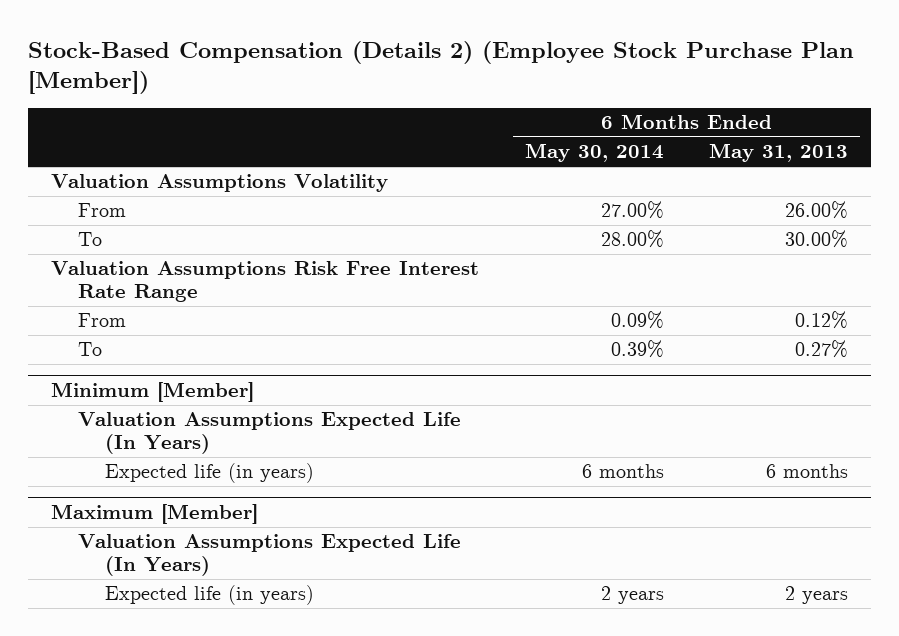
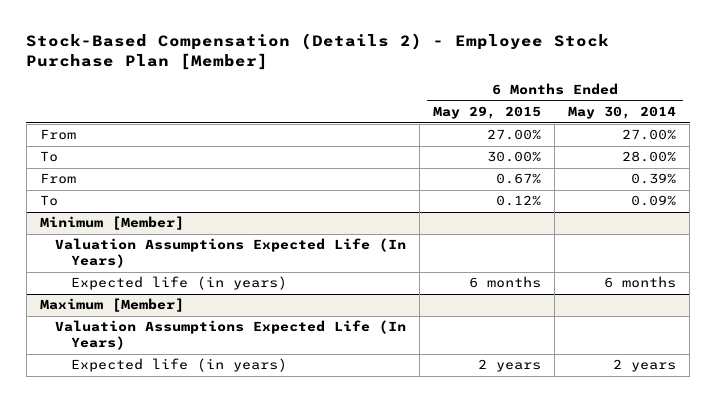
- Stock-Based Compensation (Details 2) (Employee Stock Purchase Plan [Member])
+ Stock-Based Compensation (Details 2) - Employee Stock Purchase Plan [Member]
- | 6 Months Ended May 30, 2014 | 6 Months Ended May 31, 2013
+ | 6 Months Ended May 29, 2015 | 6 Months Ended May 30, 2014
- Valuation Assumptions Volatility
- Valuation Assumptions Risk Free Interest Rate Range
- From | 0.09% | 0.12%
- To | 0.39% | 0.27%
+ From | 0.67% | 0.39%
+ To | 0.12% | 0.09%

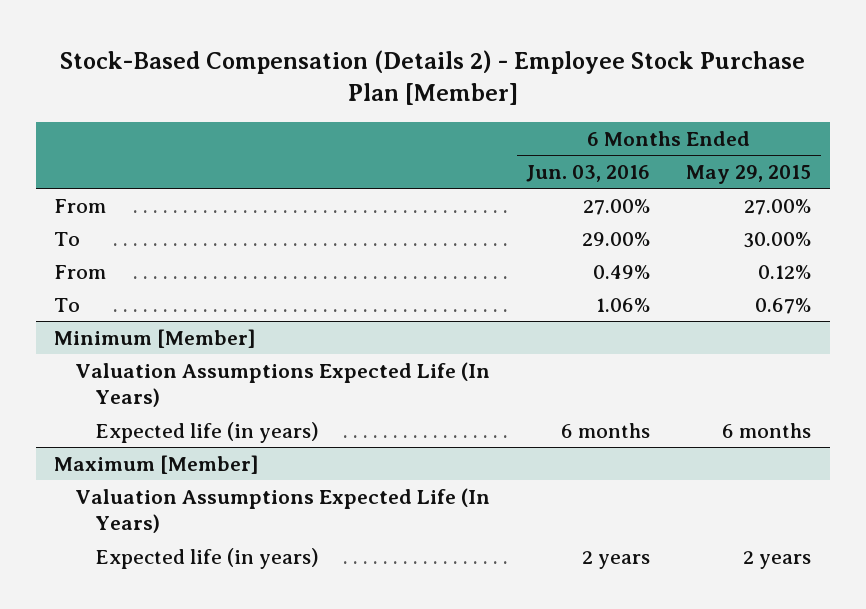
- | 6 Months Ended May 29, 2015 | 6 Months Ended May 30, 2014
+ | 6 Months Ended Jun. 03, 2016 | 6 Months Ended May 29, 2015
- From | 0.67% | 0.39%
- To | 0.12% | 0.09%
+ From | 0.49% | 0.12%
+ To | 1.06% | 0.67%

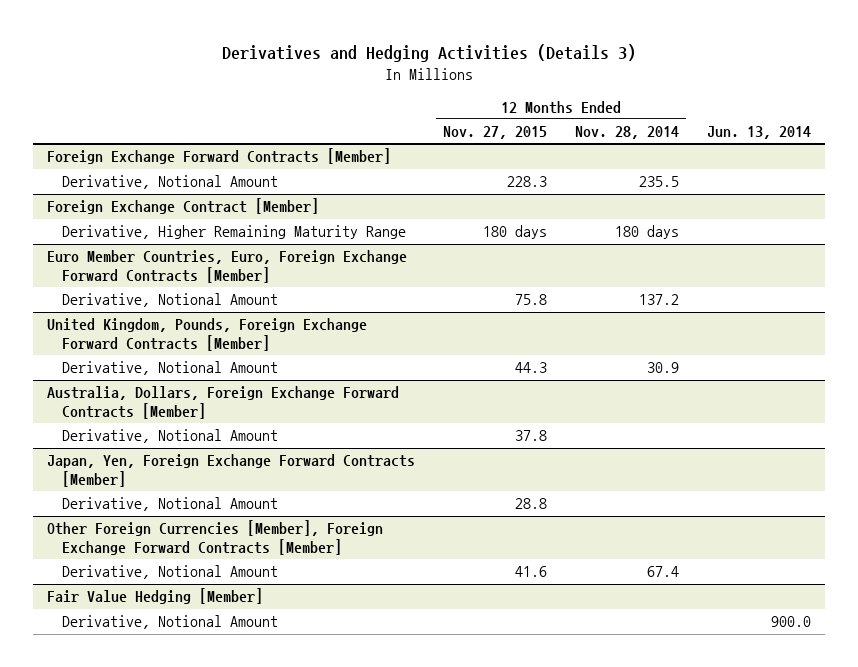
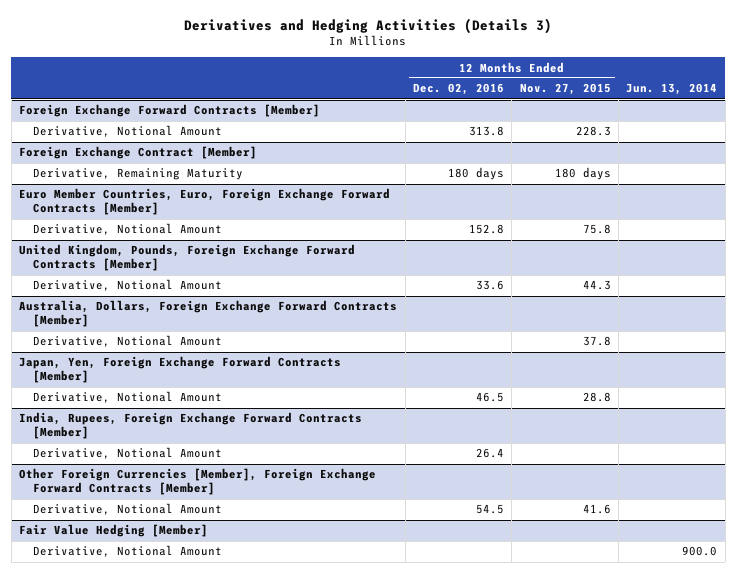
- | 12 Months Ended Nov. 27, 2015 | 12 Months Ended Nov. 28, 2014 | Jun. 13, 2014
+ | 12 Months Ended Dec. 02, 2016 | 12 Months Ended Nov. 27, 2015 | Jun. 13, 2014
@ Foreign Exchange Contract [Member]
- Derivative, Higher Remaining Maturity Range | 180 days | 180 days |
+ Derivative, Remaining Maturity | 180 days | 180 days |
+ India, Rupees, Foreign Exchange Forward Contracts [Member]
+ Derivative, Notional Amount | 26.4 | |

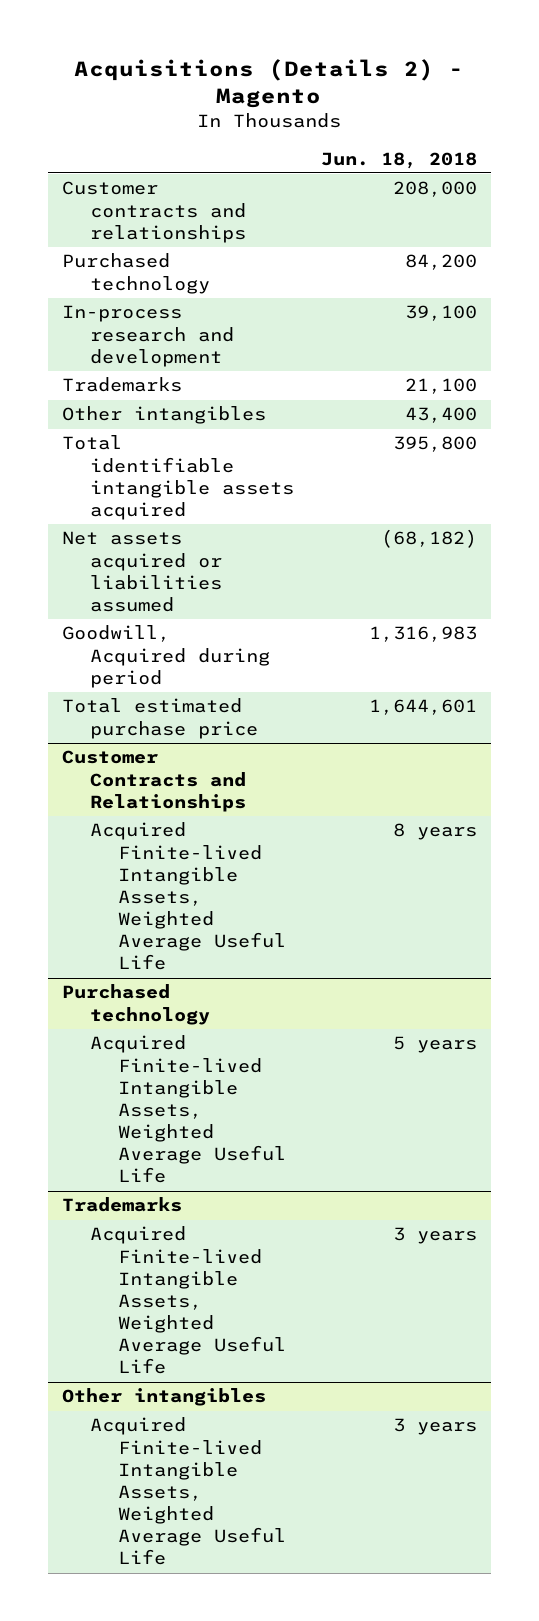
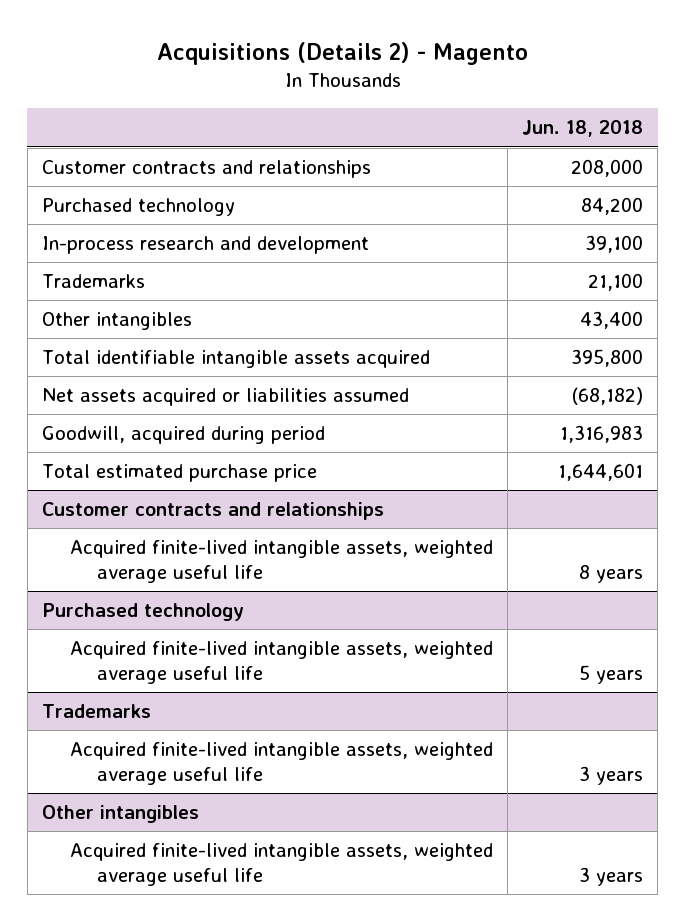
- Goodwill, Acquired during period | 1,316,983
+ Goodwill, acquired during period | 1,316,983
- Customer Contracts and Relationships
- Acquired Finite-lived Intangible Assets, Weighted Average Useful Life | 8 years
+ Customer contracts and relationships
+ Acquired finite-lived intangible assets, weighted average useful life | 8 years
@ Purchased technology
- Acquired Finite-lived Intangible Assets, Weighted Average Useful Life | 5 years
+ Acquired finite-lived intangible assets, weighted average useful life | 5 years
@ Trademarks
- Acquired Finite-lived Intangible Assets, Weighted Average Useful Life | 3 years
+ Acquired finite-lived intangible assets, weighted average useful life | 3 years
@ Other intangibles
- Acquired Finite-lived Intangible Assets, Weighted Average Useful Life | 3 years
+ Acquired finite-lived intangible assets, weighted average useful life | 3 years

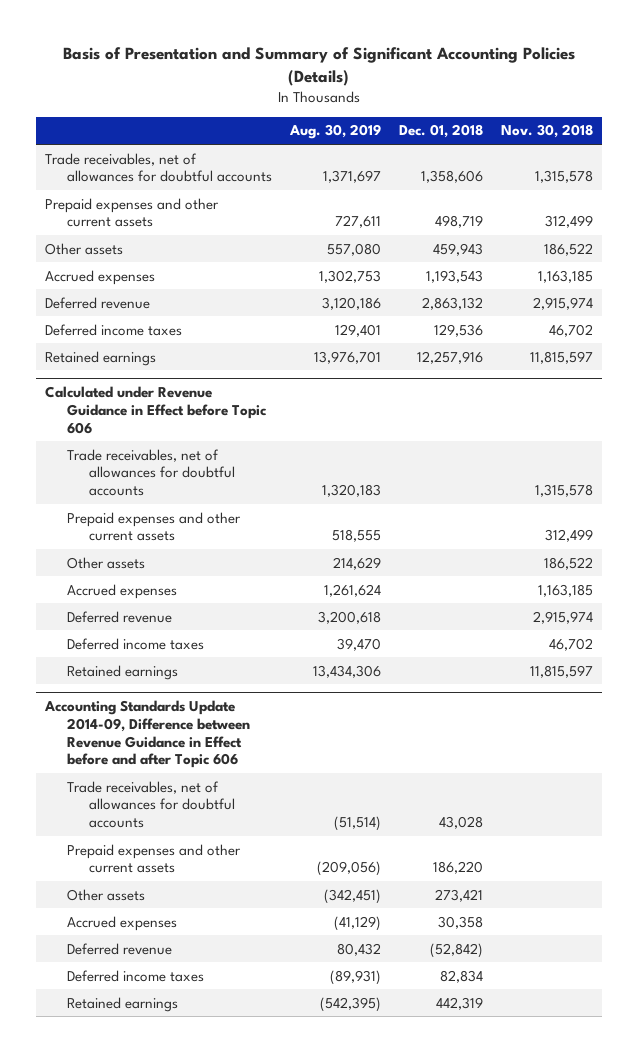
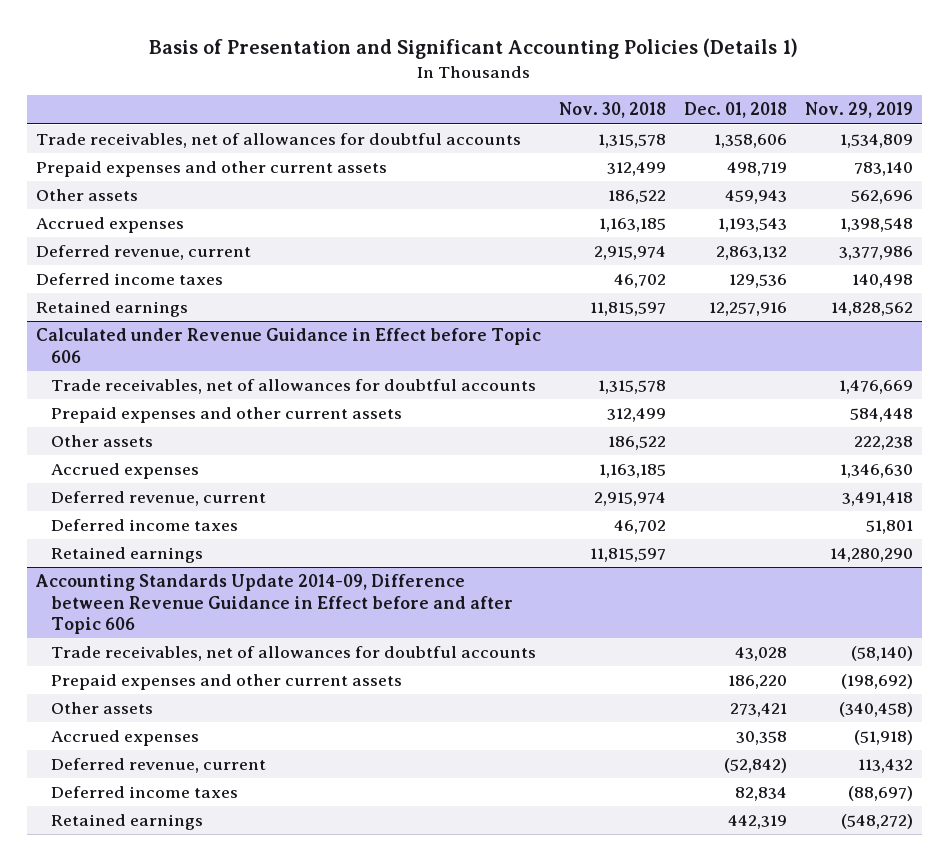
- Basis of Presentation and Summary of Significant Accounting Policies (Details)
+ Basis of Presentation and Significant Accounting Policies (Details 1)
- | Aug. 30, 2019 | Dec. 01, 2018 | Nov. 30, 2018
+ | Nov. 30, 2018 | Dec. 01, 2018 | Nov. 29, 2019
- Deferred revenue | 3,120,186 | 2,863,132 | 2,915,974
+ Deferred revenue, current | 2,915,974 | 2,863,132 | 3,377,986
@ Calculated under Revenue Guidance in Effect before Topic 606
- Deferred revenue | 3,200,618 | | 2,915,974
+ Deferred revenue, current | 2,915,974 | | 3,491,418
@ Accounting Standards Update 2014-09, Difference between Revenue Guidance in Effect before and after Topic 606
- Deferred revenue | 80,432 | (52,842) |
+ Deferred revenue, current | | (52,842) | 113,432

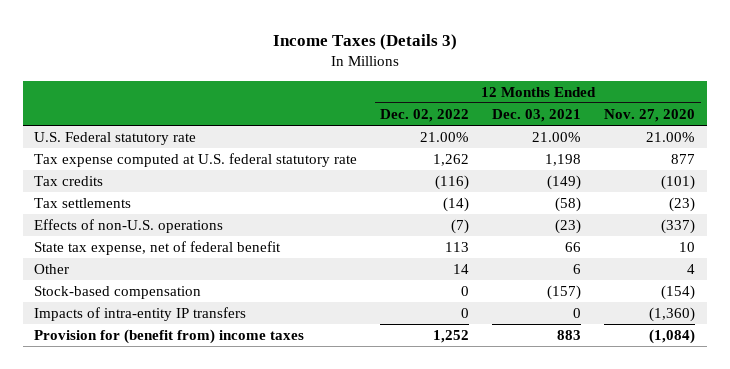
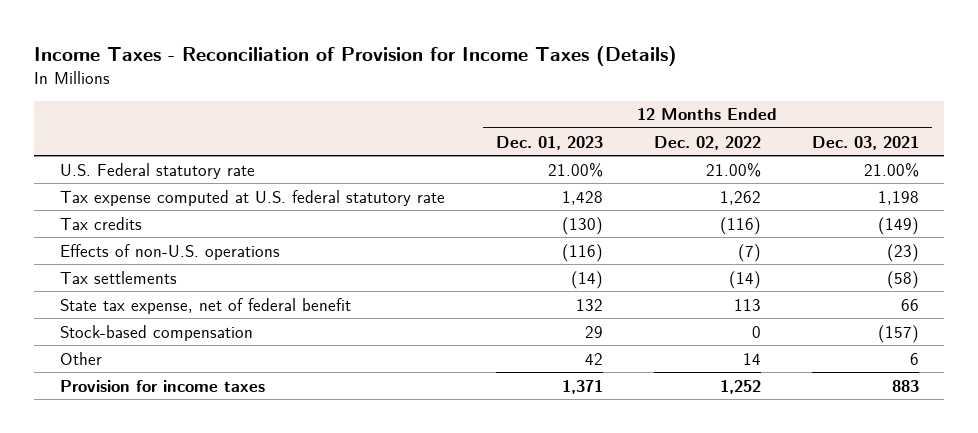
- Income Taxes (Details 3)
+ Income Taxes - Reconciliation of Provision for Income Taxes (Details)
- | 12 Months Ended Dec. 02, 2022 | 12 Months Ended Dec. 03, 2021 | 12 Months Ended Nov. 27, 2020
+ | 12 Months Ended Dec. 01, 2023 | 12 Months Ended Dec. 02, 2022 | 12 Months Ended Dec. 03, 2021
moved down: Tax settlements | (14) | (14) | (58)
- Impacts of intra-entity IP transfers | 0 | 0 | (1,360)
- Provision for (benefit from) income taxes | 1,252 | 883 | (1,084)
moved down: Other | 42 | 14 | 6
+ Provision for income taxes | 1,371 | 1,252 | 883

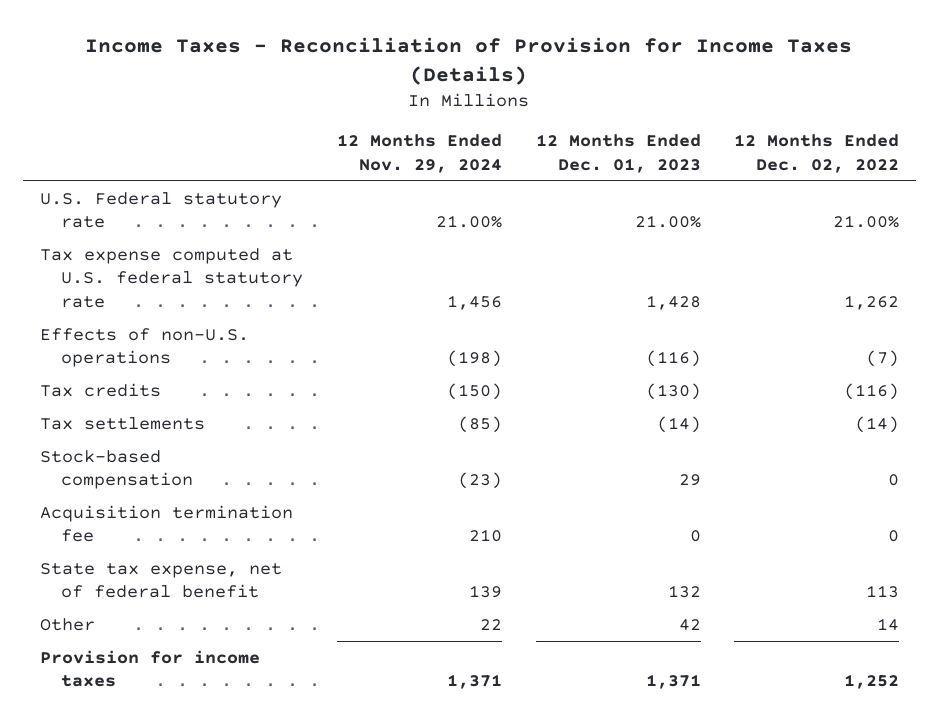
- | 12 Months Ended Dec. 01, 2023 | 12 Months Ended Dec. 02, 2022 | 12 Months Ended Dec. 03, 2021
+ | 12 Months Ended Nov. 29, 2024 | 12 Months Ended Dec. 01, 2023 | 12 Months Ended Dec. 02, 2022
moved down: Tax credits | (150) | (130) | (116)
+ Acquisition termination fee | 210 | 0 | 0
moved down: State tax expense, net of federal benefit | 139 | 132 | 113

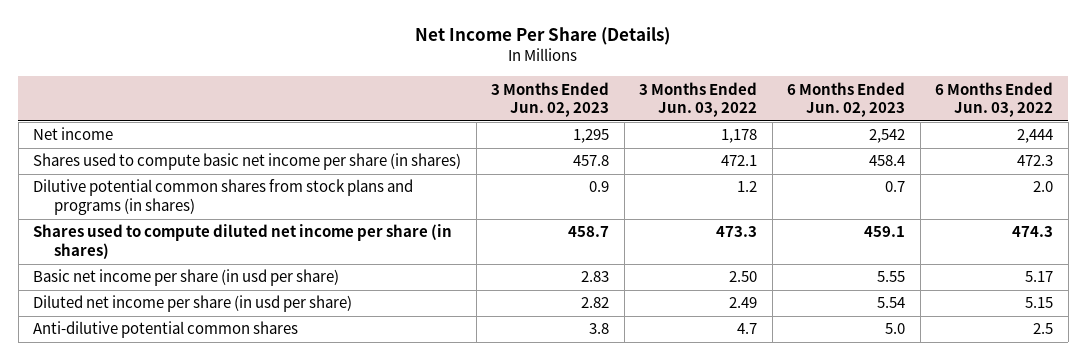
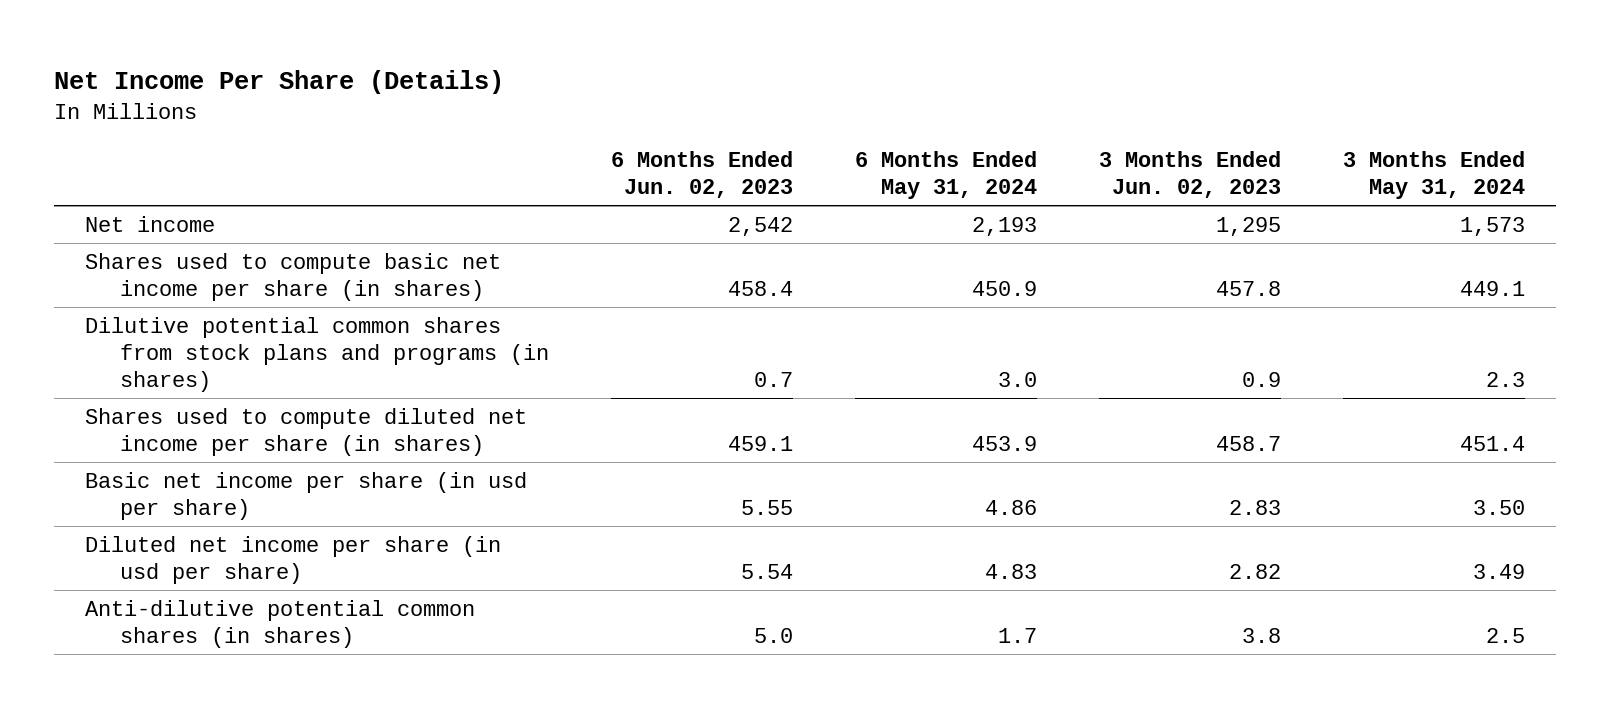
- | 3 Months Ended Jun. 02, 2023 | 3 Months Ended Jun. 03, 2022 | 6 Months Ended Jun. 02, 2023 | 6 Months Ended Jun. 03, 2022
+ | 6 Months Ended Jun. 02, 2023 | 6 Months Ended May 31, 2024 | 3 Months Ended Jun. 02, 2023 | 3 Months Ended May 31, 2024
- Anti-dilutive potential common shares | 3.8 | 4.7 | 5.0 | 2.5
+ Anti-dilutive potential common shares (in shares) | 5.0 | 1.7 | 3.8 | 2.5

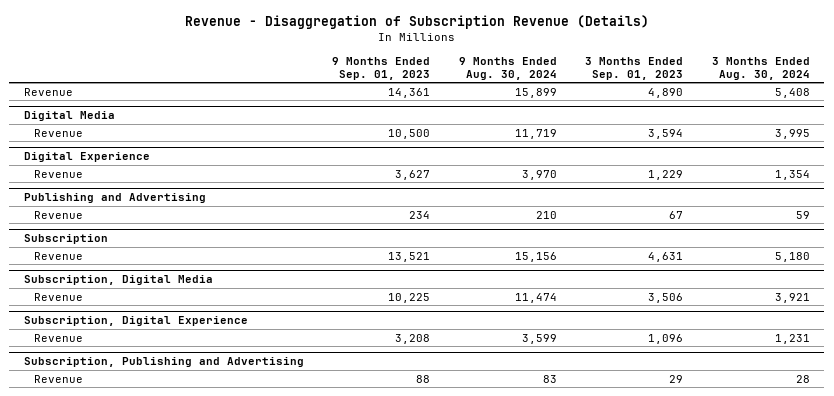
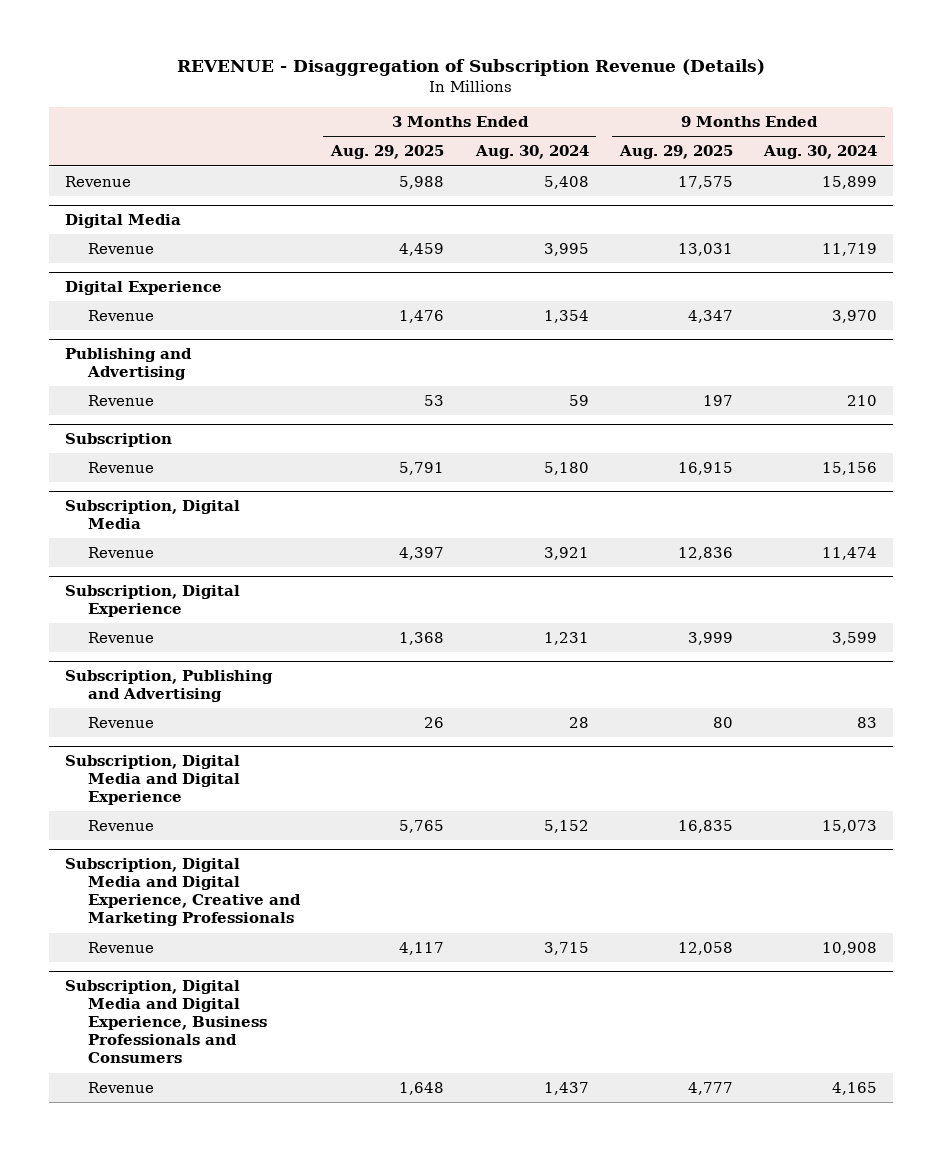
- Revenue - Disaggregation of Subscription Revenue (Details)
+ REVENUE - Disaggregation of Subscription Revenue (Details)
- | 9 Months Ended Sep. 01, 2023 | 9 Months Ended Aug. 30, 2024 | 3 Months Ended Sep. 01, 2023 | 3 Months Ended Aug. 30, 2024
+ | 3 Months Ended Aug. 29, 2025 | 3 Months Ended Aug. 30, 2024 | 9 Months Ended Aug. 29, 2025 | 9 Months Ended Aug. 30, 2024
+ Subscription, Digital Media and Digital Experience
+ Revenue | 5,765 | 5,152 | 16,835 | 15,073
+ Subscription, Digital Media and Digital Experience, Creative and Marketing Professionals
+ Revenue | 4,117 | 3,715 | 12,058 | 10,908
+ Subscription, Digital Media and Digital Experience, Business Professionals and Consumers
+ Revenue | 1,648 | 1,437 | 4,777 | 4,165

